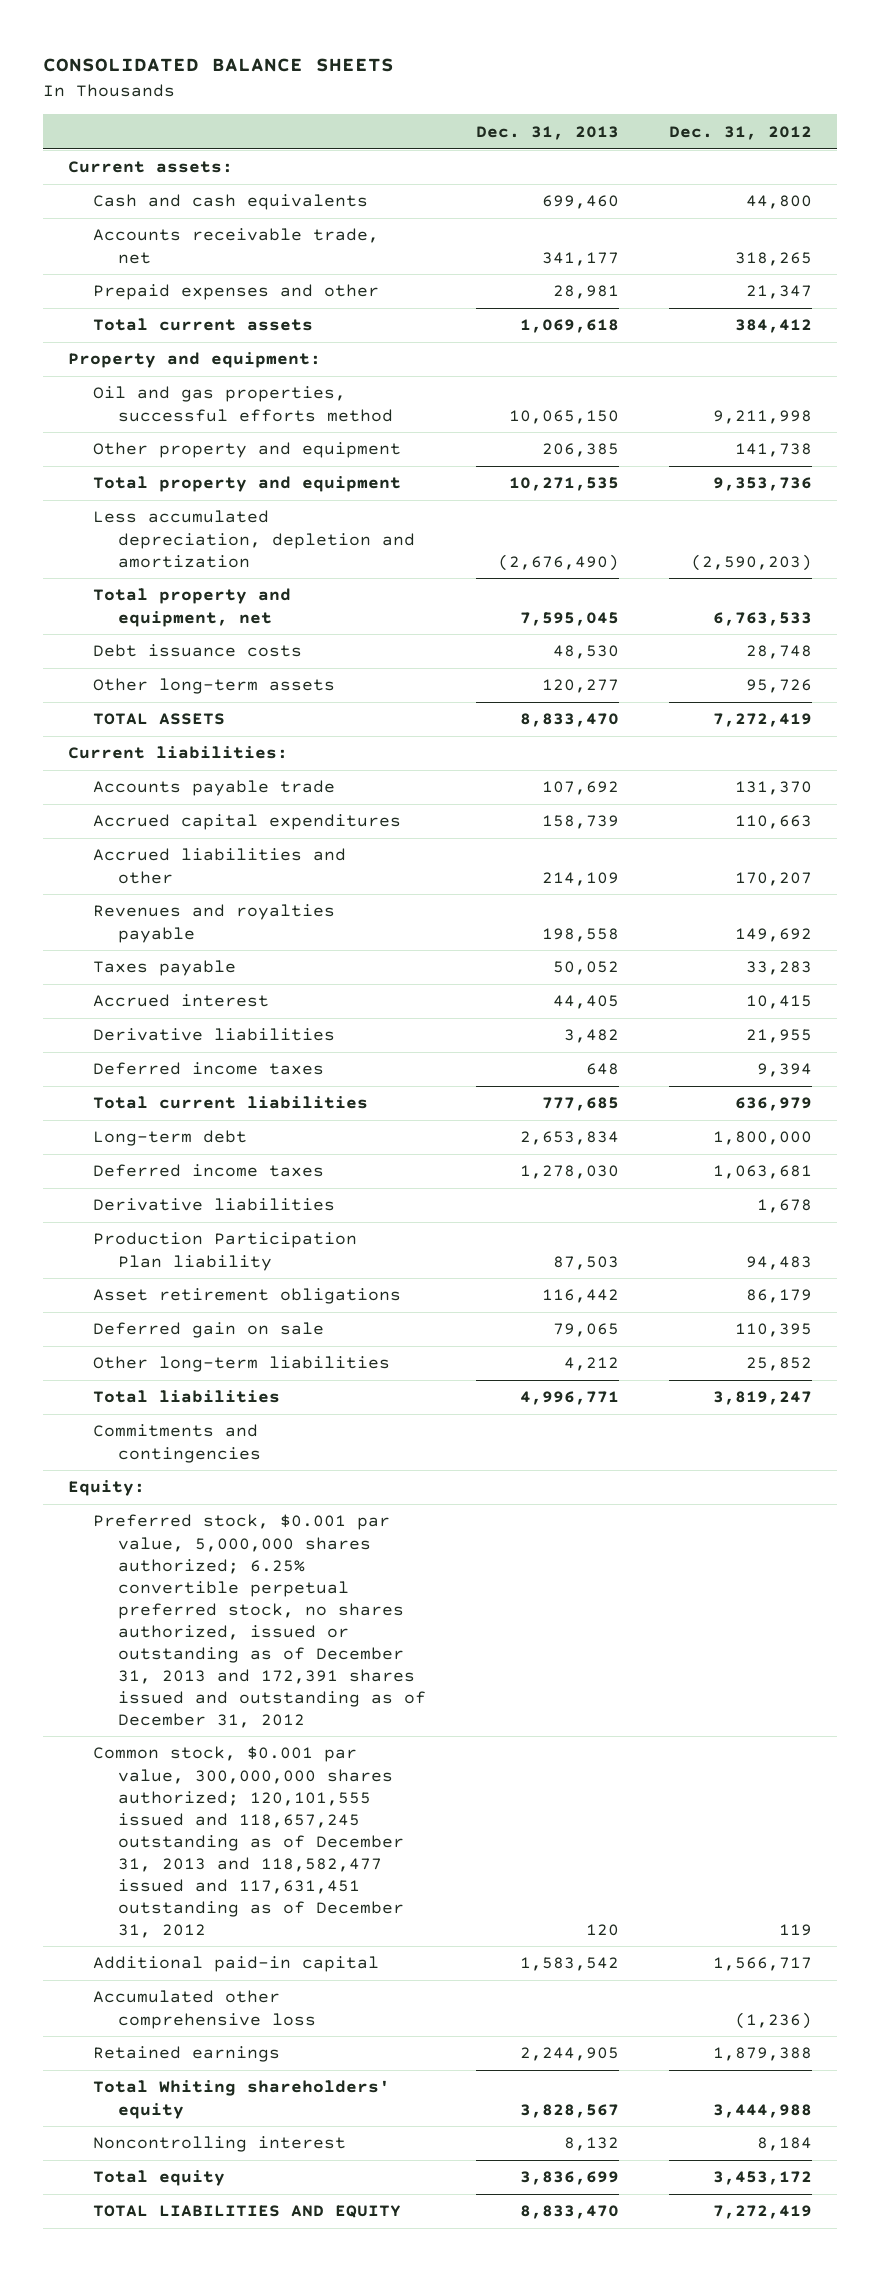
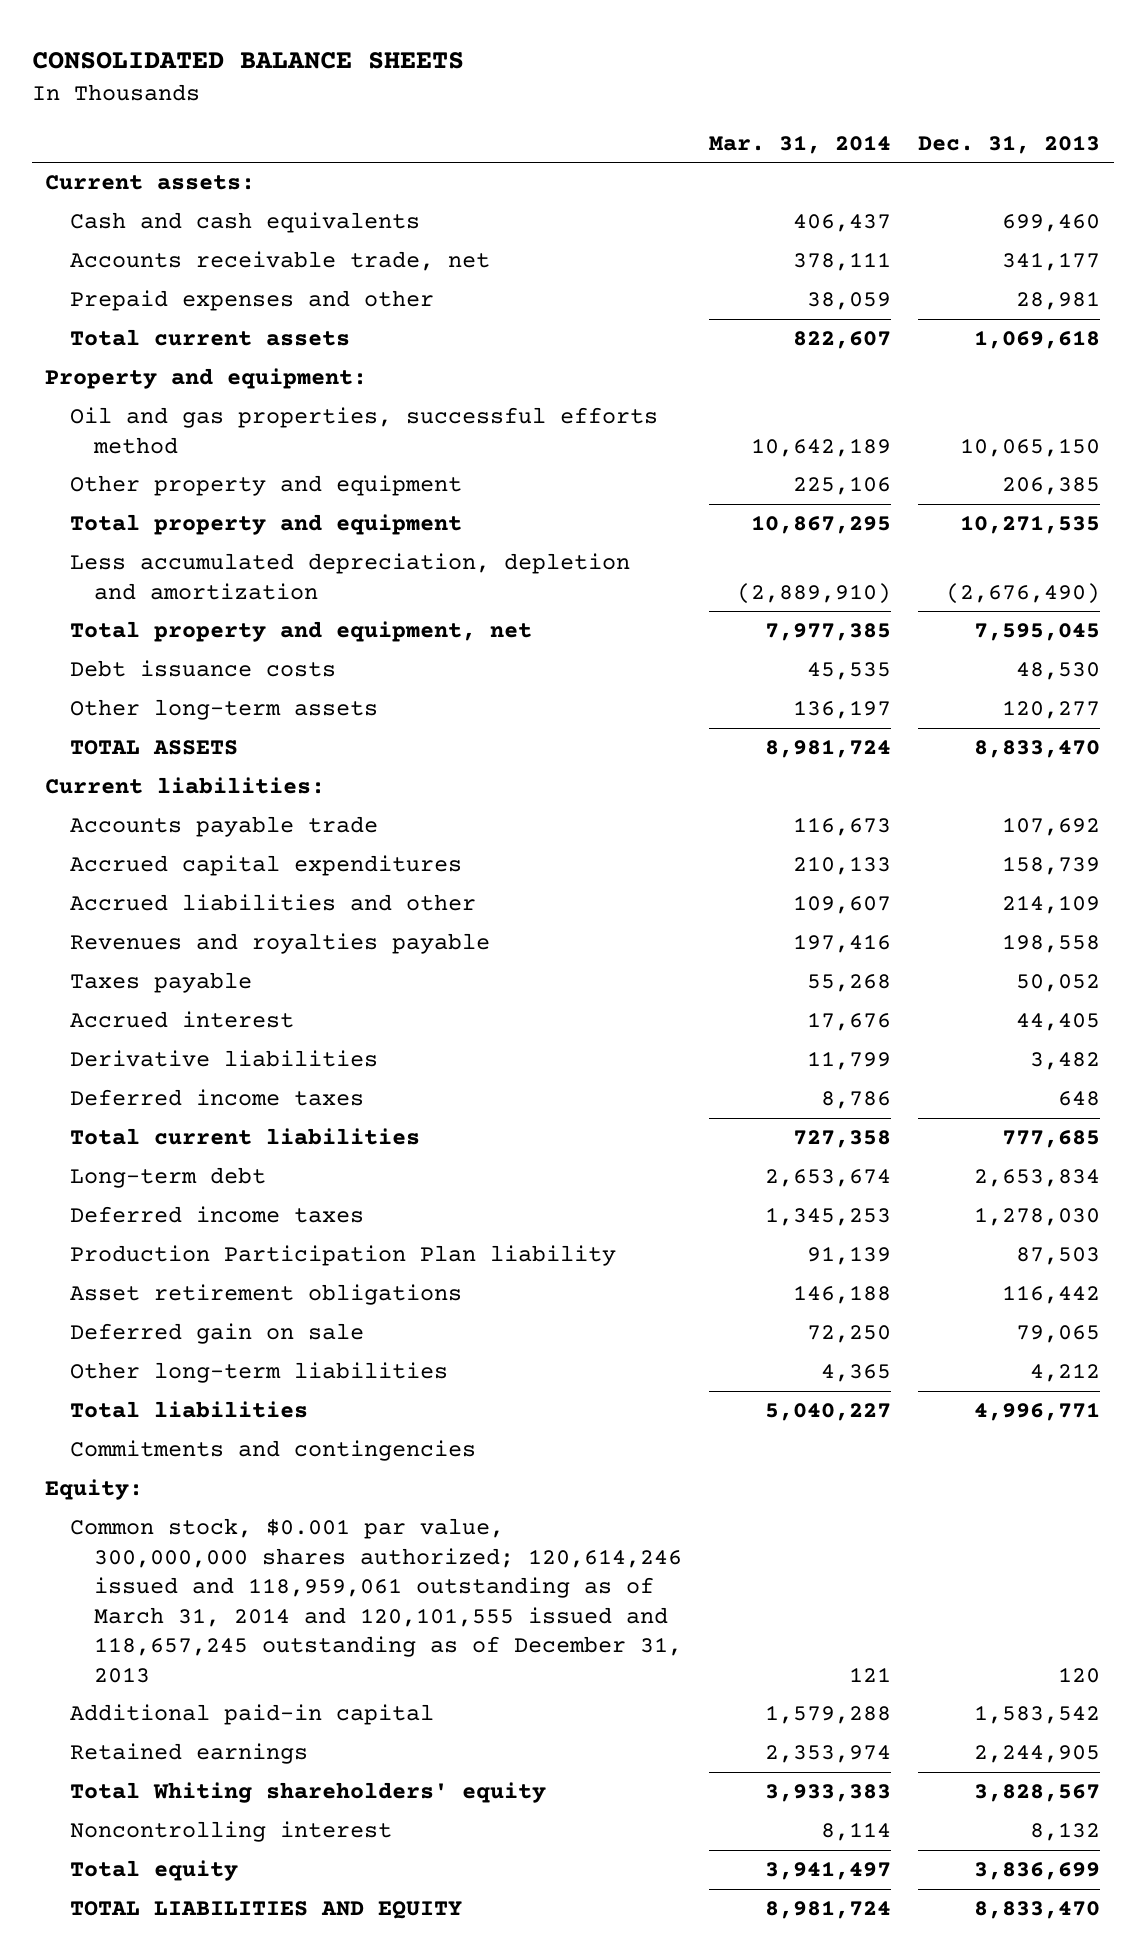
- | Dec. 31, 2013 | Dec. 31, 2012
+ | Mar. 31, 2014 | Dec. 31, 2013
- Derivative liabilities | | 1,678
- Preferred stock, $0.001 par value, 5,000,000 shares authorized; 6.25% convertible perpetual preferred stock, no shares authorized, issued or outstanding as of December 31, 2013 and 172,391 shares issued and outstanding as of December 31, 2012
- Common stock, $0.001 par value, 300,000,000 shares authorized; 120,101,555 issued and 118,657,245 outstanding as of December 31, 2013 and 118,582,477 issued and 117,631,451 outstanding as of December 31, 2012 | 120 | 119
+ Common stock, $0.001 par value, 300,000,000 shares authorized; 120,614,246 issued and 118,959,061 outstanding as of March 31, 2014 and 120,101,555 issued and 118,657,245 outstanding as of December 31, 2013 | 121 | 120
- Accumulated other comprehensive loss | | (1,236)

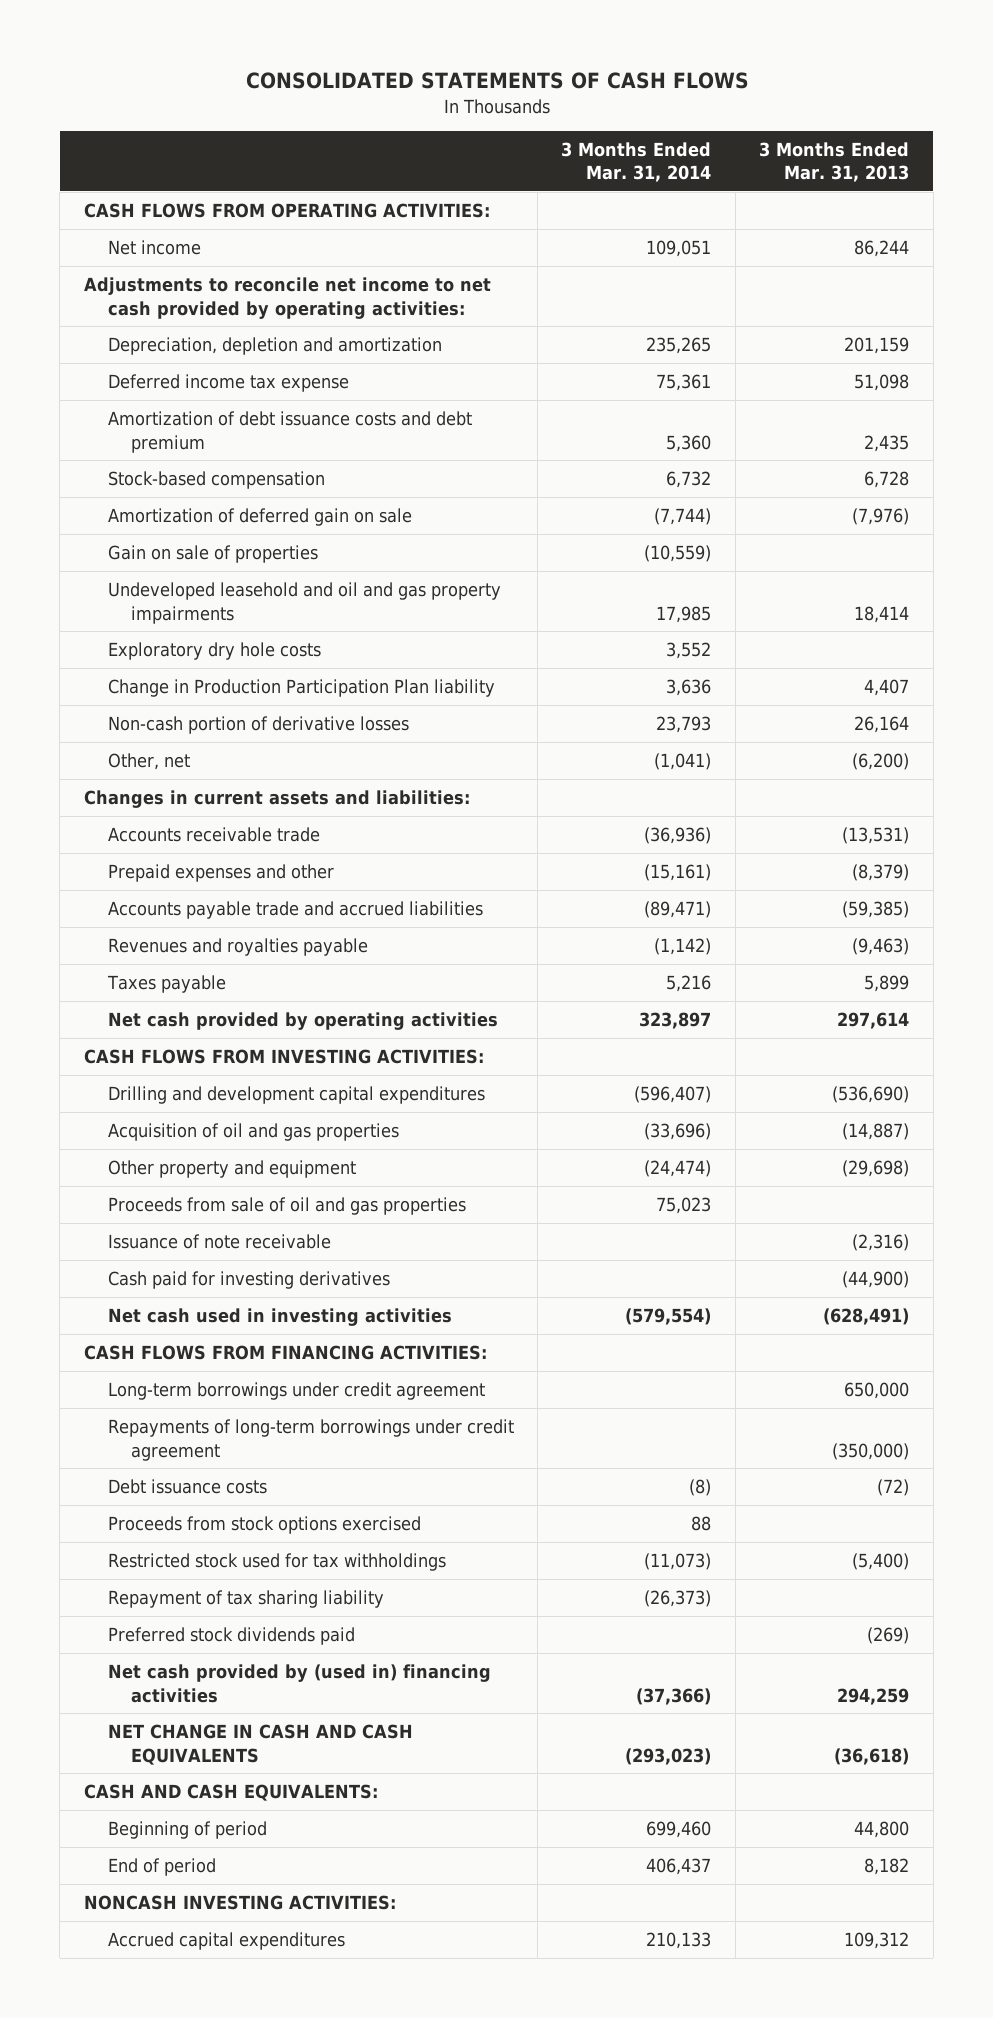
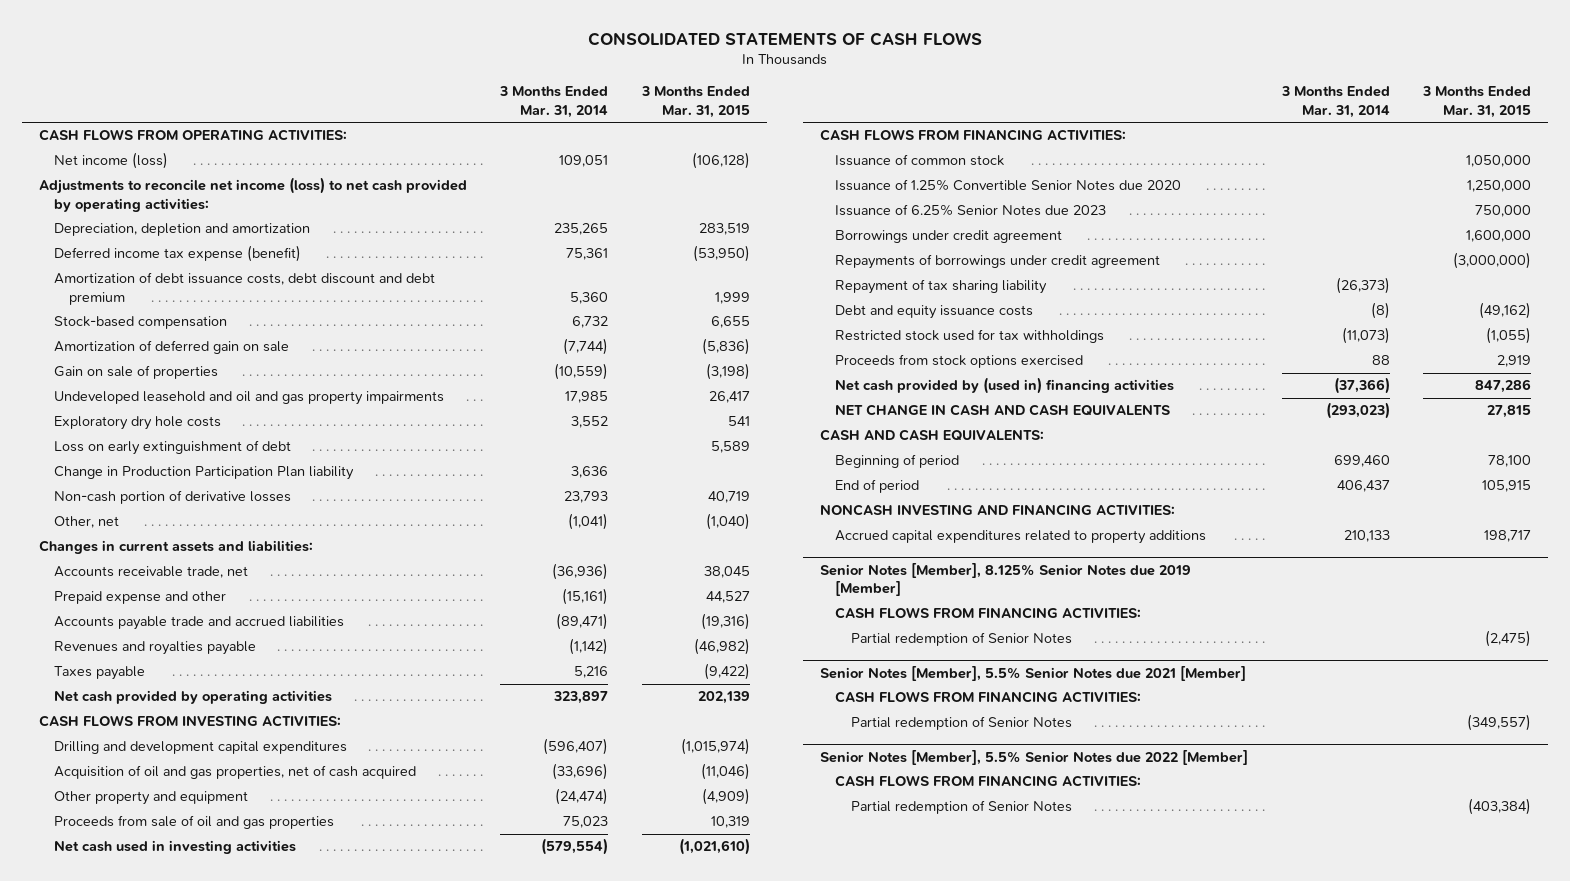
- | 3 Months Ended Mar. 31, 2014 | 3 Months Ended Mar. 31, 2013
+ | 3 Months Ended Mar. 31, 2014 | 3 Months Ended Mar. 31, 2015
- Net income | 109,051 | 86,244
- Adjustments to reconcile net income to net cash provided by operating activities:
+ Net income (loss) | 109,051 | (106,128)
+ Adjustments to reconcile net income (loss) to net cash provided by operating activities:
- Deferred income tax expense | 75,361 | 51,098
- Amortization of debt issuance costs and debt premium | 5,360 | 2,435
+ Deferred income tax expense (benefit) | 75,361 | (53,950)
+ Amortization of debt issuance costs, debt discount and debt premium | 5,360 | 1,999
+ Loss on early extinguishment of debt | | 5,589
- Accounts receivable trade | (36,936) | (13,531)
- Prepaid expenses and other | (15,161) | (8,379)
+ Accounts receivable trade, net | (36,936) | 38,045
+ Prepaid expense and other | (15,161) | 44,527
- Acquisition of oil and gas properties | (33,696) | (14,887)
+ Acquisition of oil and gas properties, net of cash acquired | (33,696) | (11,046)
- Issuance of note receivable | | (2,316)
- Cash paid for investing derivatives | | (44,900)
- Long-term borrowings under credit agreement | | 650,000
- Repayments of long-term borrowings under credit agreement | | (350,000)
- Debt issuance costs | (8) | (72)
+ Issuance of common stock | | 1,050,000
+ Issuance of 1.25% Convertible Senior Notes due 2020 | | 1,250,000
+ Issuance of 6.25% Senior Notes due 2023 | | 750,000
+ Borrowings under credit agreement | | 1,600,000
+ Repayments of borrowings under credit agreement | | (3,000,000)
- Preferred stock dividends paid | | (269)
+ Debt and equity issuance costs | (8) | (49,162)
moved down: Restricted stock used for tax withholdings | (11,073) | (1,055)
moved down: Proceeds from stock options exercised | 88 | 2,919
- NONCASH INVESTING ACTIVITIES:
- Accrued capital expenditures | 210,133 | 109,312
+ NONCASH INVESTING AND FINANCING ACTIVITIES:
+ Accrued capital expenditures related to property additions | 210,133 | 198,717
+ Senior Notes [Member], 8.125% Senior Notes due 2019 [Member]
+ CASH FLOWS FROM FINANCING ACTIVITIES:
+ Partial redemption of Senior Notes | | (2,475)
+ Senior Notes [Member], 5.5% Senior Notes due 2021 [Member]
+ CASH FLOWS FROM FINANCING ACTIVITIES:
+ Partial redemption of Senior Notes | | (349,557)
+ Senior Notes [Member], 5.5% Senior Notes due 2022 [Member]
+ CASH FLOWS FROM FINANCING ACTIVITIES:
+ Partial redemption of Senior Notes | | (403,384)

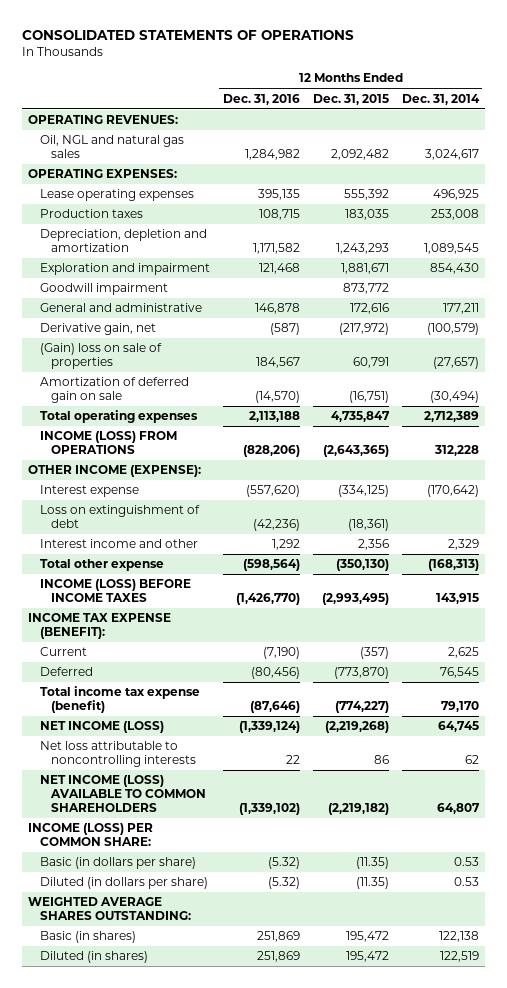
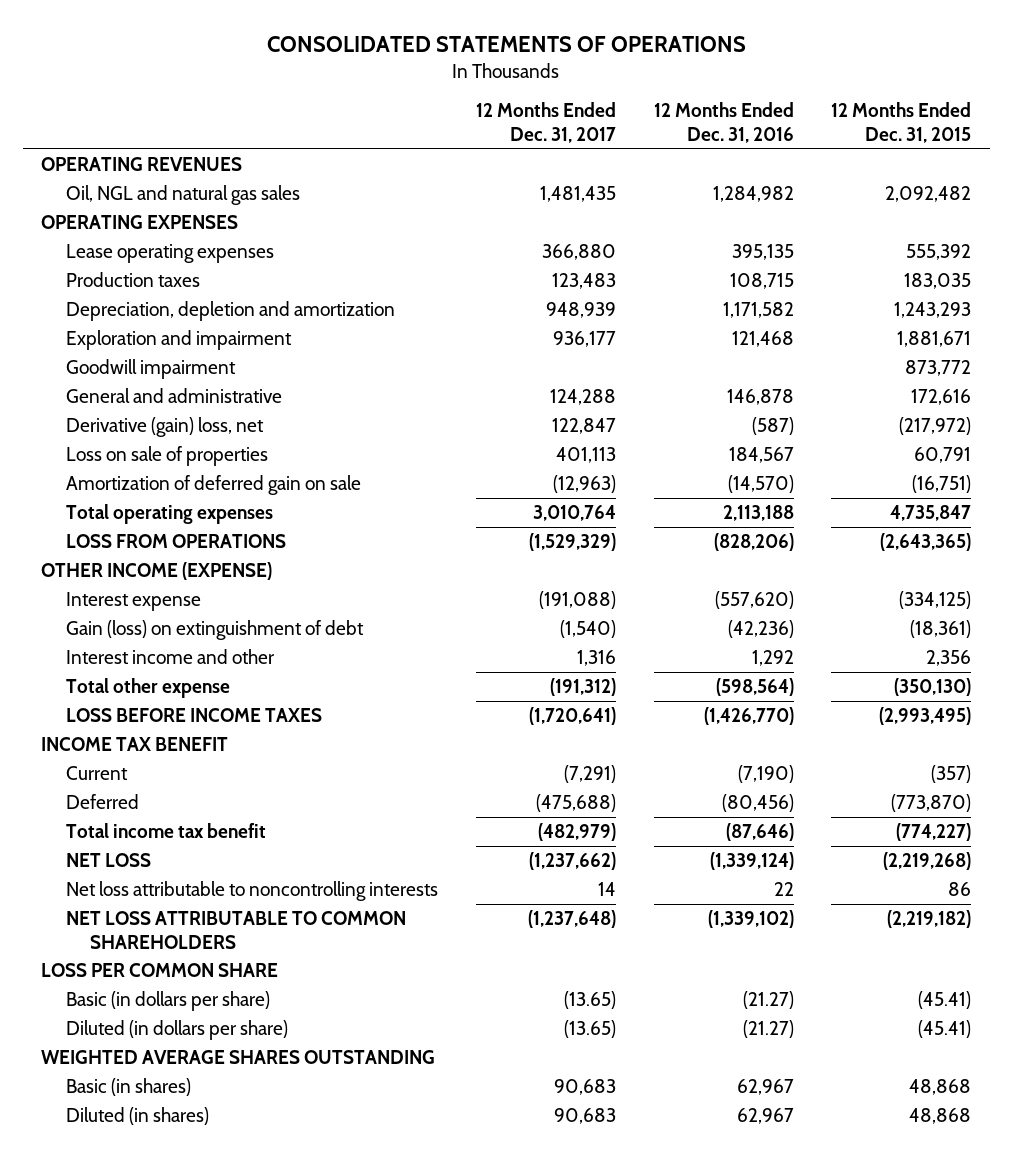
- | 12 Months Ended Dec. 31, 2016 | 12 Months Ended Dec. 31, 2015 | 12 Months Ended Dec. 31, 2014
+ | 12 Months Ended Dec. 31, 2017 | 12 Months Ended Dec. 31, 2016 | 12 Months Ended Dec. 31, 2015
- OPERATING REVENUES:
+ OPERATING REVENUES
- OPERATING EXPENSES:
+ OPERATING EXPENSES
- Derivative gain, net | (587) | (217,972) | (100,579)
- (Gain) loss on sale of properties | 184,567 | 60,791 | (27,657)
+ Derivative (gain) loss, net | 122,847 | (587) | (217,972)
+ Loss on sale of properties | 401,113 | 184,567 | 60,791
- INCOME (LOSS) FROM OPERATIONS | (828,206) | (2,643,365) | 312,228
- OTHER INCOME (EXPENSE):
+ LOSS FROM OPERATIONS | (1,529,329) | (828,206) | (2,643,365)
+ OTHER INCOME (EXPENSE)
- Loss on extinguishment of debt | (42,236) | (18,361) |
+ Gain (loss) on extinguishment of debt | (1,540) | (42,236) | (18,361)
- INCOME (LOSS) BEFORE INCOME TAXES | (1,426,770) | (2,993,495) | 143,915
- INCOME TAX EXPENSE (BENEFIT):
+ LOSS BEFORE INCOME TAXES | (1,720,641) | (1,426,770) | (2,993,495)
+ INCOME TAX BENEFIT
- Total income tax expense (benefit) | (87,646) | (774,227) | 79,170
- NET INCOME (LOSS) | (1,339,124) | (2,219,268) | 64,745
+ Total income tax benefit | (482,979) | (87,646) | (774,227)
+ NET LOSS | (1,237,662) | (1,339,124) | (2,219,268)
- NET INCOME (LOSS) AVAILABLE TO COMMON SHAREHOLDERS | (1,339,102) | (2,219,182) | 64,807
- INCOME (LOSS) PER COMMON SHARE:
- Basic (in dollars per share) | (5.32) | (11.35) | 0.53
- Diluted (in dollars per share) | (5.32) | (11.35) | 0.53
- WEIGHTED AVERAGE SHARES OUTSTANDING:
- Basic (in shares) | 251,869 | 195,472 | 122,138
- Diluted (in shares) | 251,869 | 195,472 | 122,519
+ NET LOSS ATTRIBUTABLE TO COMMON SHAREHOLDERS | (1,237,648) | (1,339,102) | (2,219,182)
+ LOSS PER COMMON SHARE
+ Basic (in dollars per share) | (13.65) | (21.27) | (45.41)
+ Diluted (in dollars per share) | (13.65) | (21.27) | (45.41)
+ WEIGHTED AVERAGE SHARES OUTSTANDING
+ Basic (in shares) | 90,683 | 62,967 | 48,868
+ Diluted (in shares) | 90,683 | 62,967 | 48,868

